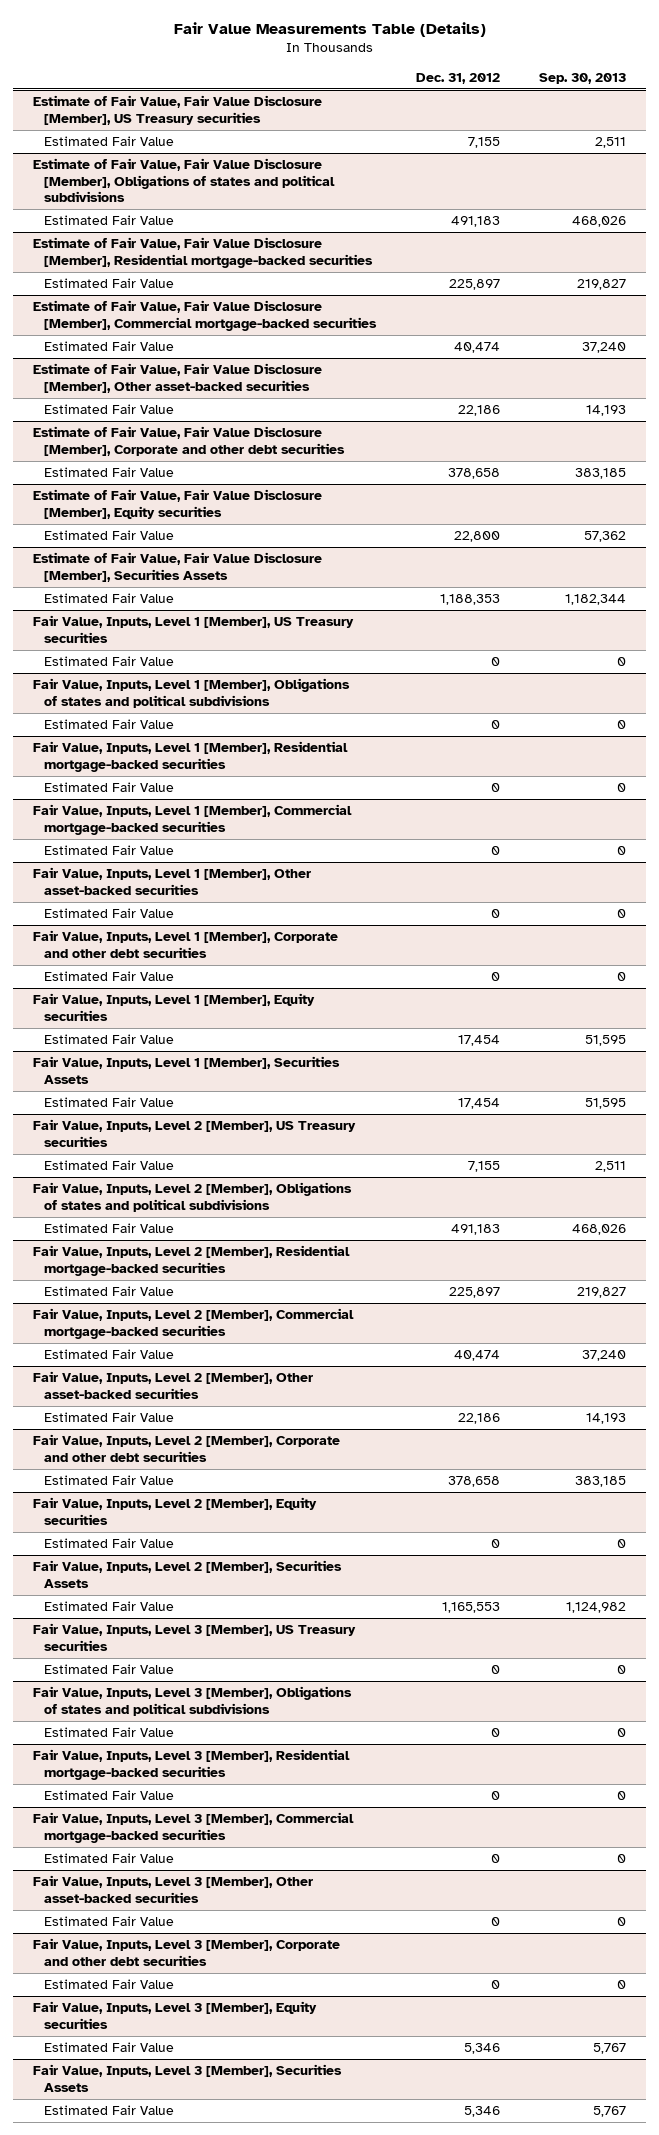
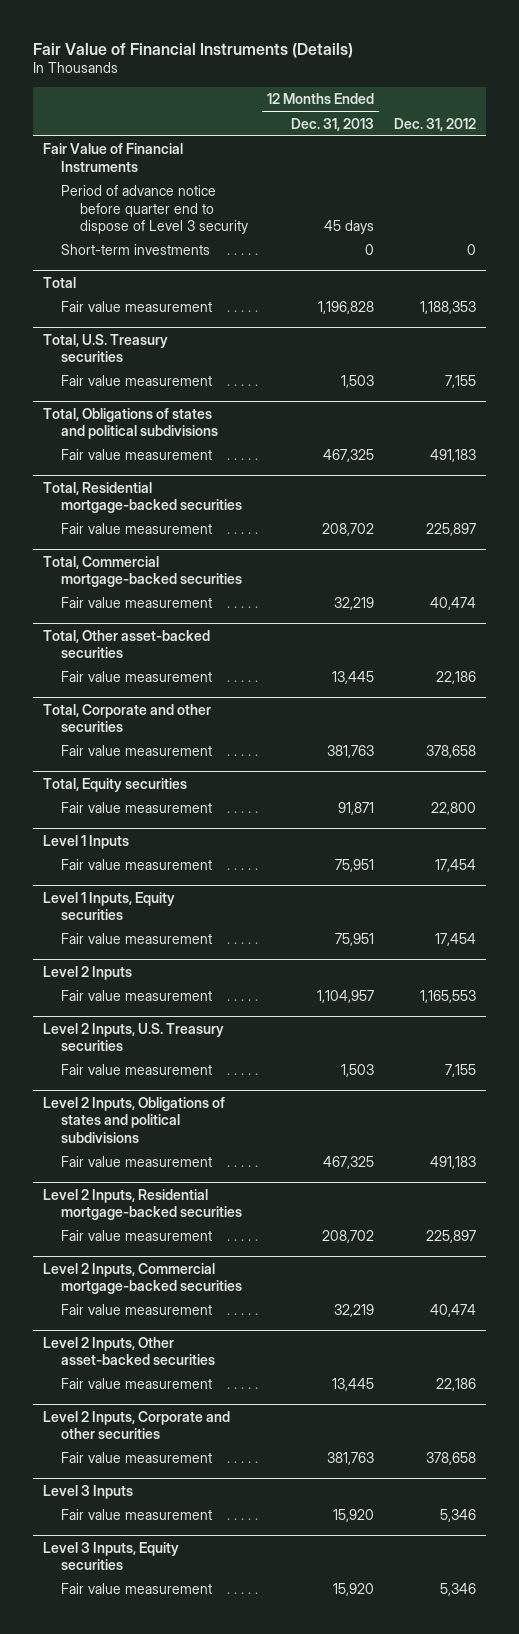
- Fair Value Measurements Table (Details)
+ Fair Value of Financial Instruments (Details)
- | Dec. 31, 2012 | Sep. 30, 2013
+ | 12 Months Ended Dec. 31, 2013 | Dec. 31, 2012
- Estimate of Fair Value, Fair Value Disclosure [Member], US Treasury securities
- Estimated Fair Value | 7,155 | 2,511
- Estimate of Fair Value, Fair Value Disclosure [Member], Obligations of states and political subdivisions
- Estimated Fair Value | 491,183 | 468,026
- Estimate of Fair Value, Fair Value Disclosure [Member], Residential mortgage-backed securities
- Estimated Fair Value | 225,897 | 219,827
- Estimate of Fair Value, Fair Value Disclosure [Member], Commercial mortgage-backed securities
- Estimated Fair Value | 40,474 | 37,240
- Estimate of Fair Value, Fair Value Disclosure [Member], Other asset-backed securities
- Estimated Fair Value | 22,186 | 14,193
- Estimate of Fair Value, Fair Value Disclosure [Member], Corporate and other debt securities
- Estimated Fair Value | 378,658 | 383,185
- Estimate of Fair Value, Fair Value Disclosure [Member], Equity securities
- Estimated Fair Value | 22,800 | 57,362
- Estimate of Fair Value, Fair Value Disclosure [Member], Securities Assets
- Estimated Fair Value | 1,188,353 | 1,182,344
- Fair Value, Inputs, Level 1 [Member], US Treasury securities
- Estimated Fair Value | 0 | 0
- Fair Value, Inputs, Level 1 [Member], Obligations of states and political subdivisions
- Estimated Fair Value | 0 | 0
- Fair Value, Inputs, Level 1 [Member], Residential mortgage-backed securities
- Estimated Fair Value | 0 | 0
- Fair Value, Inputs, Level 1 [Member], Commercial mortgage-backed securities
- Estimated Fair Value | 0 | 0
- Fair Value, Inputs, Level 1 [Member], Other asset-backed securities
- Estimated Fair Value | 0 | 0
- Fair Value, Inputs, Level 1 [Member], Corporate and other debt securities
- Estimated Fair Value | 0 | 0
- Fair Value, Inputs, Level 1 [Member], Equity securities
- Estimated Fair Value | 17,454 | 51,595
- Fair Value, Inputs, Level 1 [Member], Securities Assets
- Estimated Fair Value | 17,454 | 51,595
- Fair Value, Inputs, Level 2 [Member], US Treasury securities
- Estimated Fair Value | 7,155 | 2,511
- Fair Value, Inputs, Level 2 [Member], Obligations of states and political subdivisions
- Estimated Fair Value | 491,183 | 468,026
- Fair Value, Inputs, Level 2 [Member], Residential mortgage-backed securities
- Estimated Fair Value | 225,897 | 219,827
- Fair Value, Inputs, Level 2 [Member], Commercial mortgage-backed securities
- Estimated Fair Value | 40,474 | 37,240
- Fair Value, Inputs, Level 2 [Member], Other asset-backed securities
- Estimated Fair Value | 22,186 | 14,193
- Fair Value, Inputs, Level 2 [Member], Corporate and other debt securities
- Estimated Fair Value | 378,658 | 383,185
- Fair Value, Inputs, Level 2 [Member], Equity securities
- Estimated Fair Value | 0 | 0
- Fair Value, Inputs, Level 2 [Member], Securities Assets
- Estimated Fair Value | 1,165,553 | 1,124,982
- Fair Value, Inputs, Level 3 [Member], US Treasury securities
- Estimated Fair Value | 0 | 0
- Fair Value, Inputs, Level 3 [Member], Obligations of states and political subdivisions
- Estimated Fair Value | 0 | 0
- Fair Value, Inputs, Level 3 [Member], Residential mortgage-backed securities
- Estimated Fair Value | 0 | 0
- Fair Value, Inputs, Level 3 [Member], Commercial mortgage-backed securities
- Estimated Fair Value | 0 | 0
- Fair Value, Inputs, Level 3 [Member], Other asset-backed securities
- Estimated Fair Value | 0 | 0
- Fair Value, Inputs, Level 3 [Member], Corporate and other debt securities
- Estimated Fair Value | 0 | 0
- Fair Value, Inputs, Level 3 [Member], Equity securities
- Estimated Fair Value | 5,346 | 5,767
- Fair Value, Inputs, Level 3 [Member], Securities Assets
- Estimated Fair Value | 5,346 | 5,767
+ Fair Value of Financial Instruments
+ Period of advance notice before quarter end to dispose of Level 3 security | 45 days |
+ Short-term investments | 0 | 0
+ Total
+ Fair value measurement | 1,196,828 | 1,188,353
+ Total, U.S. Treasury securities
+ Fair value measurement | 1,503 | 7,155
+ Total, Obligations of states and political subdivisions
+ Fair value measurement | 467,325 | 491,183
+ Total, Residential mortgage-backed securities
+ Fair value measurement | 208,702 | 225,897
+ Total, Commercial mortgage-backed securities
+ Fair value measurement | 32,219 | 40,474
+ Total, Other asset-backed securities
+ Fair value measurement | 13,445 | 22,186
+ Total, Corporate and other securities
+ Fair value measurement | 381,763 | 378,658
+ Total, Equity securities
+ Fair value measurement | 91,871 | 22,800
+ Level 1 Inputs
+ Fair value measurement | 75,951 | 17,454
+ Level 1 Inputs, Equity securities
+ Fair value measurement | 75,951 | 17,454
+ Level 2 Inputs
+ Fair value measurement | 1,104,957 | 1,165,553
+ Level 2 Inputs, U.S. Treasury securities
+ Fair value measurement | 1,503 | 7,155
+ Level 2 Inputs, Obligations of states and political subdivisions
+ Fair value measurement | 467,325 | 491,183
+ Level 2 Inputs, Residential mortgage-backed securities
+ Fair value measurement | 208,702 | 225,897
+ Level 2 Inputs, Commercial mortgage-backed securities
+ Fair value measurement | 32,219 | 40,474
+ Level 2 Inputs, Other asset-backed securities
+ Fair value measurement | 13,445 | 22,186
+ Level 2 Inputs, Corporate and other securities
+ Fair value measurement | 381,763 | 378,658
+ Level 3 Inputs
+ Fair value measurement | 15,920 | 5,346
+ Level 3 Inputs, Equity securities
+ Fair value measurement | 15,920 | 5,346

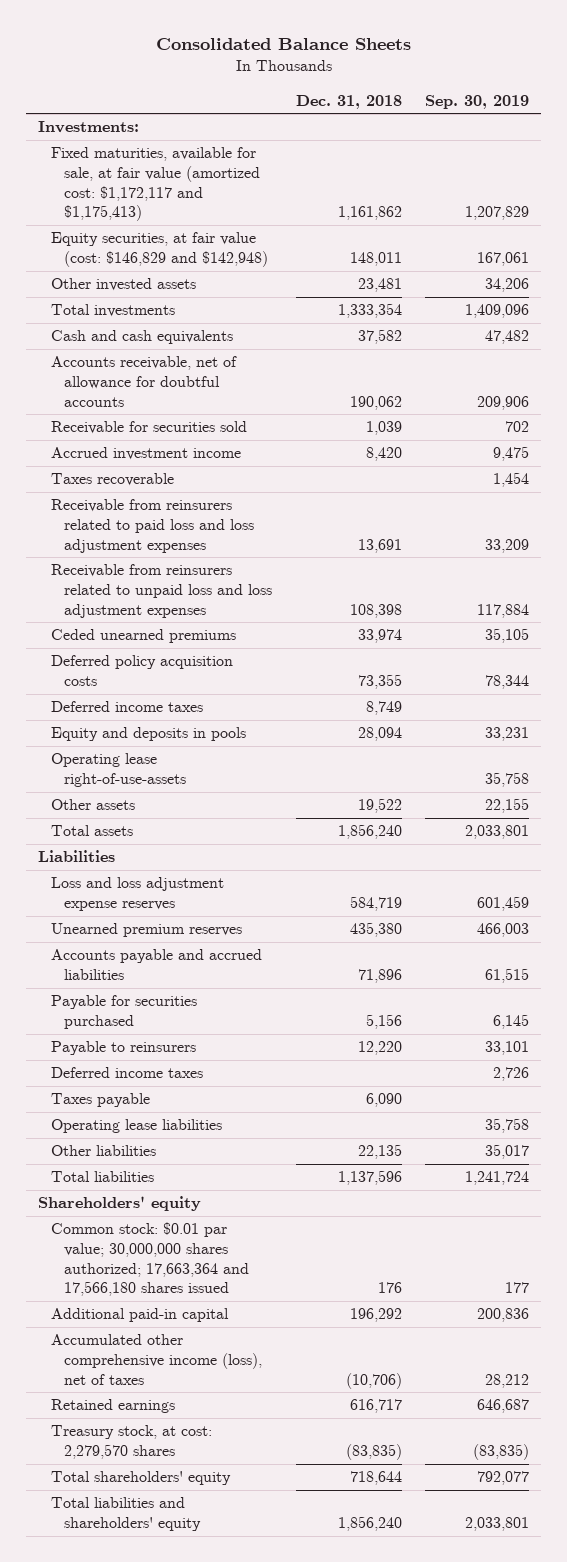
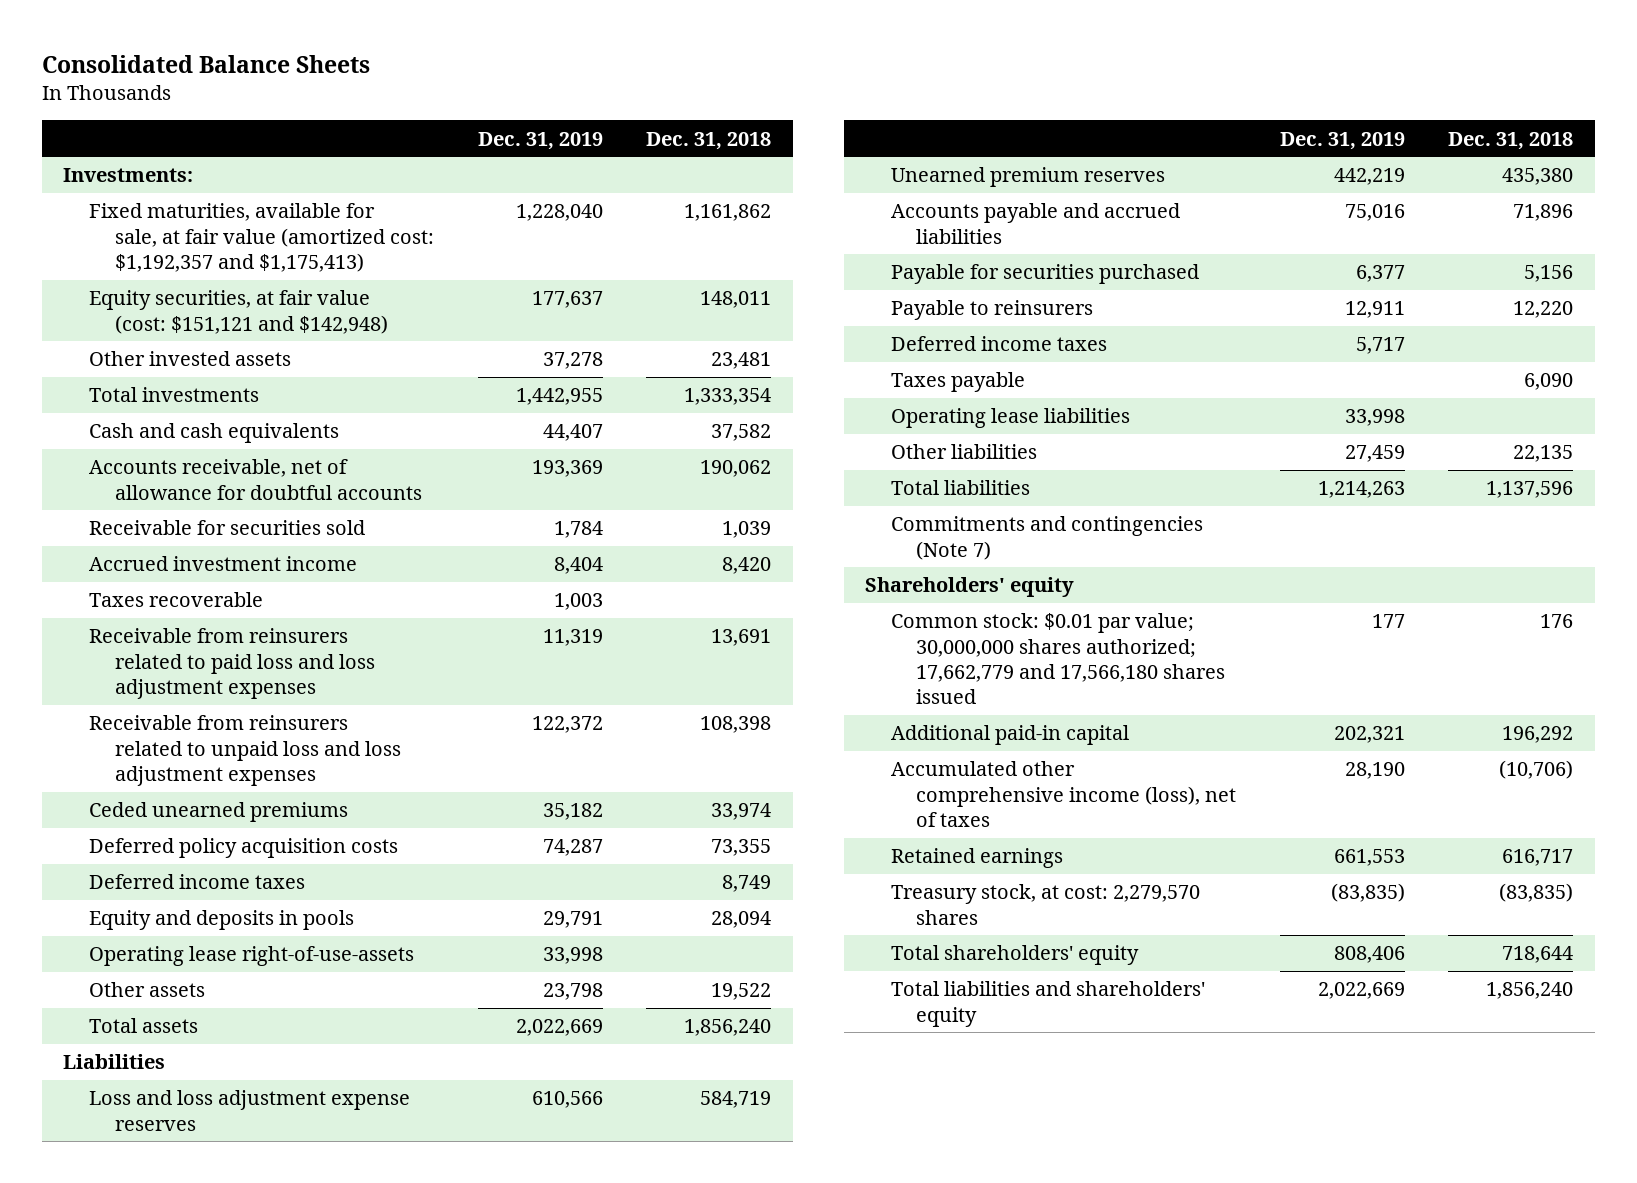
- | Dec. 31, 2018 | Sep. 30, 2019
+ | Dec. 31, 2019 | Dec. 31, 2018
- Fixed maturities, available for sale, at fair value (amortized cost: $1,172,117 and $1,175,413) | 1,161,862 | 1,207,829
- Equity securities, at fair value (cost: $146,829 and $142,948) | 148,011 | 167,061
+ Fixed maturities, available for sale, at fair value (amortized cost: $1,192,357 and $1,175,413) | 1,228,040 | 1,161,862
+ Equity securities, at fair value (cost: $151,121 and $142,948) | 177,637 | 148,011
+ Commitments and contingencies (Note 7)
- Common stock: $0.01 par value; 30,000,000 shares authorized; 17,663,364 and 17,566,180 shares issued | 176 | 177
+ Common stock: $0.01 par value; 30,000,000 shares authorized; 17,662,779 and 17,566,180 shares issued | 177 | 176

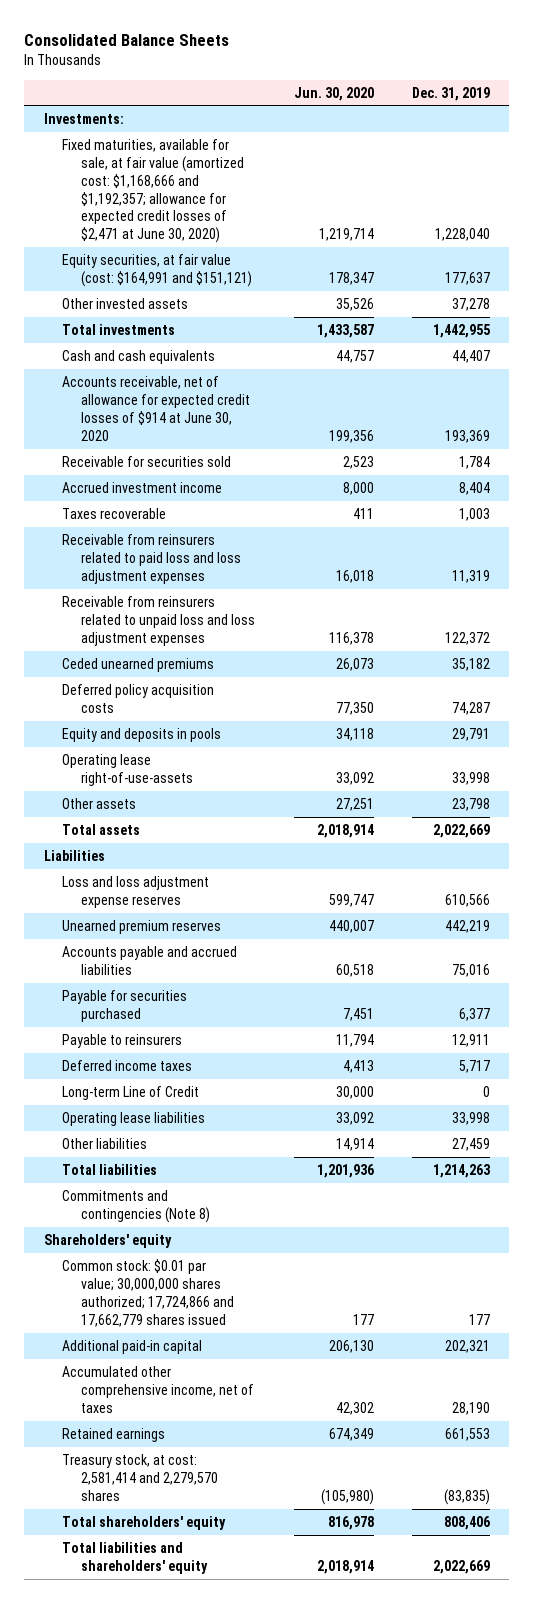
- | Dec. 31, 2019 | Dec. 31, 2018
+ | Jun. 30, 2020 | Dec. 31, 2019
- Fixed maturities, available for sale, at fair value (amortized cost: $1,192,357 and $1,175,413) | 1,228,040 | 1,161,862
- Equity securities, at fair value (cost: $151,121 and $142,948) | 177,637 | 148,011
+ Fixed maturities, available for sale, at fair value (amortized cost: $1,168,666 and $1,192,357; allowance for expected credit losses of $2,471 at June 30, 2020) | 1,219,714 | 1,228,040
+ Equity securities, at fair value (cost: $164,991 and $151,121) | 178,347 | 177,637
- Accounts receivable, net of allowance for doubtful accounts | 193,369 | 190,062
+ Accounts receivable, net of allowance for expected credit losses of $914 at June 30, 2020 | 199,356 | 193,369
- Deferred income taxes | | 8,749
- Taxes payable | | 6,090
+ Long-term Line of Credit | 30,000 | 0
- Commitments and contingencies (Note 7)
+ Commitments and contingencies (Note 8)
- Common stock: $0.01 par value; 30,000,000 shares authorized; 17,662,779 and 17,566,180 shares issued | 177 | 176
+ Common stock: $0.01 par value; 30,000,000 shares authorized; 17,724,866 and 17,662,779 shares issued | 177 | 177
- Accumulated other comprehensive income (loss), net of taxes | 28,190 | (10,706)
+ Accumulated other comprehensive income, net of taxes | 42,302 | 28,190
- Treasury stock, at cost: 2,279,570 shares | (83,835) | (83,835)
+ Treasury stock, at cost: 2,581,414 and 2,279,570 shares | (105,980) | (83,835)

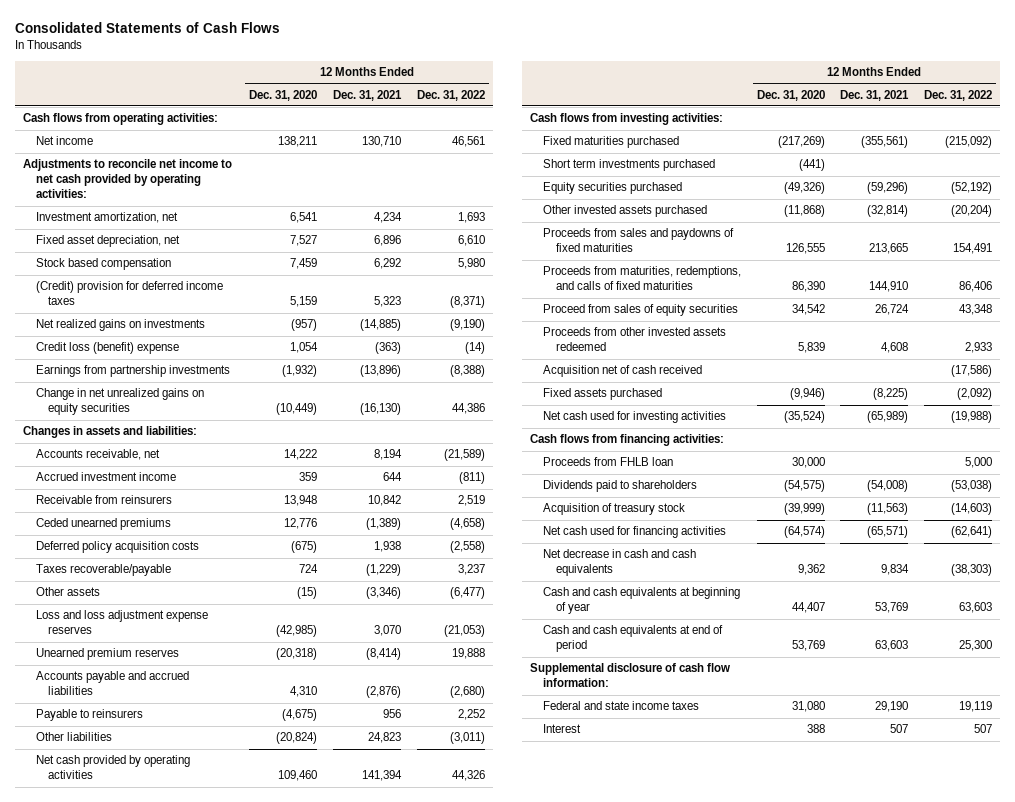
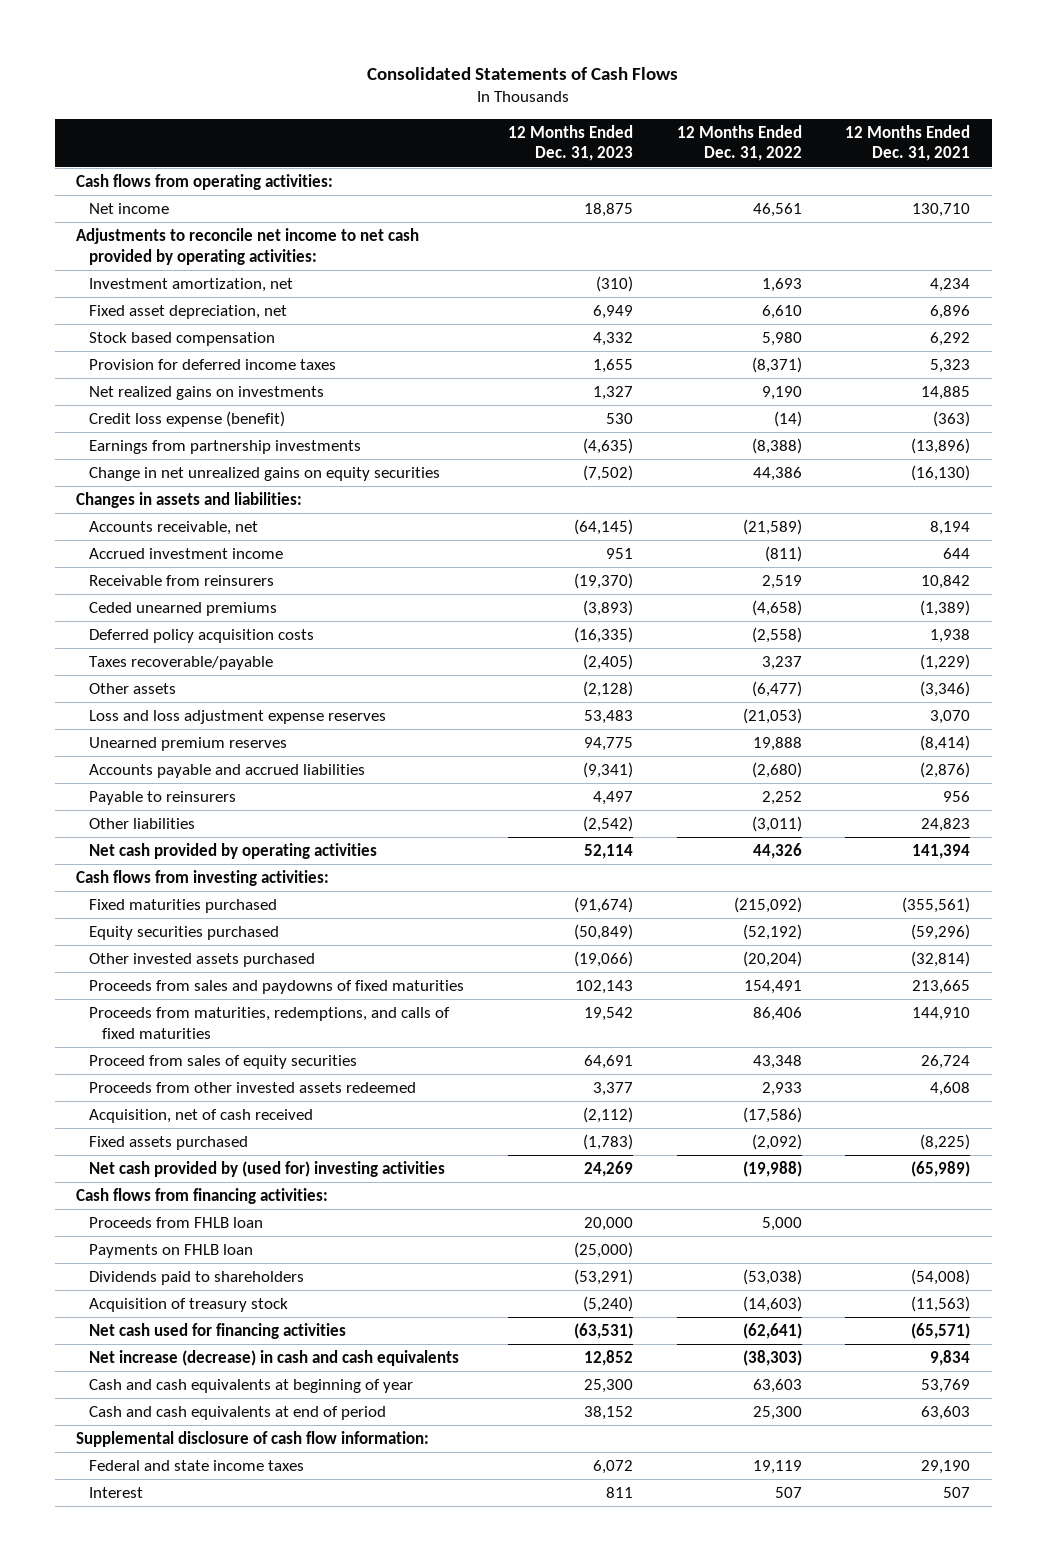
- | 12 Months Ended Dec. 31, 2020 | 12 Months Ended Dec. 31, 2021 | 12 Months Ended Dec. 31, 2022
+ | 12 Months Ended Dec. 31, 2023 | 12 Months Ended Dec. 31, 2022 | 12 Months Ended Dec. 31, 2021
- (Credit) provision for deferred income taxes | 5,159 | 5,323 | (8,371)
- Net realized gains on investments | (957) | (14,885) | (9,190)
- Credit loss (benefit) expense | 1,054 | (363) | (14)
+ Provision for deferred income taxes | 1,655 | (8,371) | 5,323
+ Net realized gains on investments | 1,327 | 9,190 | 14,885
+ Credit loss expense (benefit) | 530 | (14) | (363)
- Short term investments purchased | (441) | |
- Acquisition net of cash received | | | (17,586)
+ Acquisition, net of cash received | (2,112) | (17,586) |
- Net cash used for investing activities | (35,524) | (65,989) | (19,988)
+ Net cash provided by (used for) investing activities | 24,269 | (19,988) | (65,989)
+ Payments on FHLB loan | (25,000) | |
- Net decrease in cash and cash equivalents | 9,362 | 9,834 | (38,303)
+ Net increase (decrease) in cash and cash equivalents | 12,852 | (38,303) | 9,834

